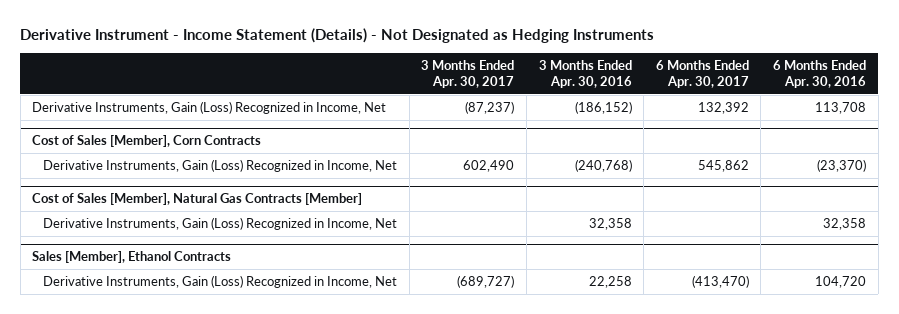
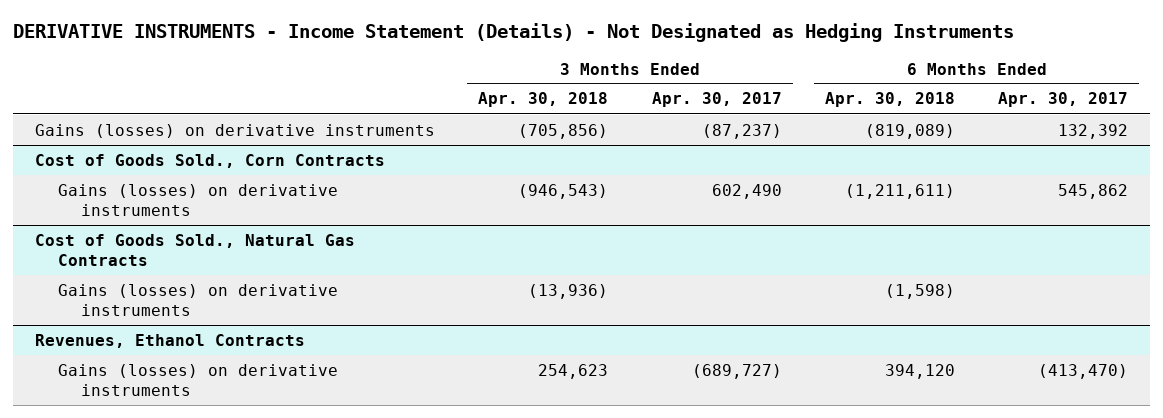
- Derivative Instrument - Income Statement (Details) - Not Designated as Hedging Instruments
+ DERIVATIVE INSTRUMENTS - Income Statement (Details) - Not Designated as Hedging Instruments
- | 3 Months Ended Apr. 30, 2017 | 3 Months Ended Apr. 30, 2016 | 6 Months Ended Apr. 30, 2017 | 6 Months Ended Apr. 30, 2016
+ | 3 Months Ended Apr. 30, 2018 | 3 Months Ended Apr. 30, 2017 | 6 Months Ended Apr. 30, 2018 | 6 Months Ended Apr. 30, 2017
- Derivative Instruments, Gain (Loss) Recognized in Income, Net | (87,237) | (186,152) | 132,392 | 113,708
- Cost of Sales [Member], Corn Contracts
- Derivative Instruments, Gain (Loss) Recognized in Income, Net | 602,490 | (240,768) | 545,862 | (23,370)
- Cost of Sales [Member], Natural Gas Contracts [Member]
- Derivative Instruments, Gain (Loss) Recognized in Income, Net | | 32,358 | | 32,358
- Sales [Member], Ethanol Contracts
- Derivative Instruments, Gain (Loss) Recognized in Income, Net | (689,727) | 22,258 | (413,470) | 104,720
+ Gains (losses) on derivative instruments | (705,856) | (87,237) | (819,089) | 132,392
+ Cost of Goods Sold., Corn Contracts
+ Gains (losses) on derivative instruments | (946,543) | 602,490 | (1,211,611) | 545,862
+ Cost of Goods Sold., Natural Gas Contracts
+ Gains (losses) on derivative instruments | (13,936) | | (1,598) |
+ Revenues, Ethanol Contracts
+ Gains (losses) on derivative instruments | 254,623 | (689,727) | 394,120 | (413,470)

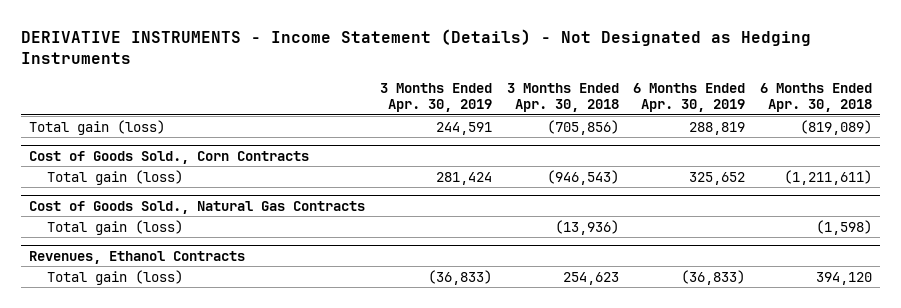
- | 3 Months Ended Apr. 30, 2018 | 3 Months Ended Apr. 30, 2017 | 6 Months Ended Apr. 30, 2018 | 6 Months Ended Apr. 30, 2017
+ | 3 Months Ended Apr. 30, 2019 | 3 Months Ended Apr. 30, 2018 | 6 Months Ended Apr. 30, 2019 | 6 Months Ended Apr. 30, 2018
- Gains (losses) on derivative instruments | (705,856) | (87,237) | (819,089) | 132,392
+ Total gain (loss) | 244,591 | (705,856) | 288,819 | (819,089)
@ Cost of Goods Sold., Corn Contracts
- Gains (losses) on derivative instruments | (946,543) | 602,490 | (1,211,611) | 545,862
+ Total gain (loss) | 281,424 | (946,543) | 325,652 | (1,211,611)
@ Cost of Goods Sold., Natural Gas Contracts
- Gains (losses) on derivative instruments | (13,936) | | (1,598) |
+ Total gain (loss) | | (13,936) | | (1,598)
@ Revenues, Ethanol Contracts
- Gains (losses) on derivative instruments | 254,623 | (689,727) | 394,120 | (413,470)
+ Total gain (loss) | (36,833) | 254,623 | (36,833) | 394,120

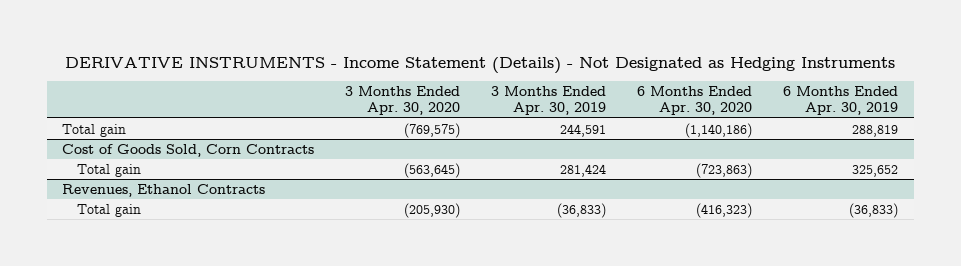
- | 3 Months Ended Apr. 30, 2019 | 3 Months Ended Apr. 30, 2018 | 6 Months Ended Apr. 30, 2019 | 6 Months Ended Apr. 30, 2018
+ | 3 Months Ended Apr. 30, 2020 | 3 Months Ended Apr. 30, 2019 | 6 Months Ended Apr. 30, 2020 | 6 Months Ended Apr. 30, 2019
- Total gain (loss) | 244,591 | (705,856) | 288,819 | (819,089)
- Cost of Goods Sold., Corn Contracts
- Total gain (loss) | 281,424 | (946,543) | 325,652 | (1,211,611)
- Cost of Goods Sold., Natural Gas Contracts
- Total gain (loss) | | (13,936) | | (1,598)
+ Total gain | (769,575) | 244,591 | (1,140,186) | 288,819
+ Cost of Goods Sold, Corn Contracts
+ Total gain | (563,645) | 281,424 | (723,863) | 325,652
@ Revenues, Ethanol Contracts
- Total gain (loss) | (36,833) | 254,623 | (36,833) | 394,120
+ Total gain | (205,930) | (36,833) | (416,323) | (36,833)

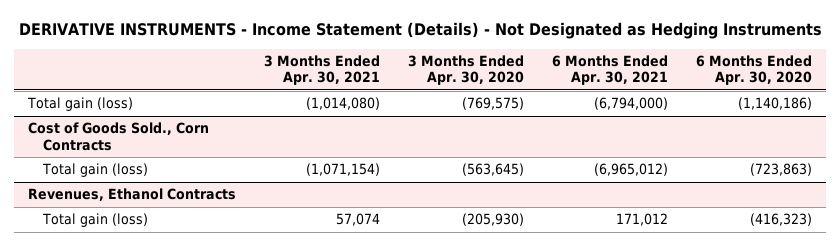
- | 3 Months Ended Apr. 30, 2020 | 3 Months Ended Apr. 30, 2019 | 6 Months Ended Apr. 30, 2020 | 6 Months Ended Apr. 30, 2019
+ | 3 Months Ended Apr. 30, 2021 | 3 Months Ended Apr. 30, 2020 | 6 Months Ended Apr. 30, 2021 | 6 Months Ended Apr. 30, 2020
- Total gain | (769,575) | 244,591 | (1,140,186) | 288,819
- Cost of Goods Sold, Corn Contracts
- Total gain | (563,645) | 281,424 | (723,863) | 325,652
+ Total gain (loss) | (1,014,080) | (769,575) | (6,794,000) | (1,140,186)
+ Cost of Goods Sold., Corn Contracts
+ Total gain (loss) | (1,071,154) | (563,645) | (6,965,012) | (723,863)
@ Revenues, Ethanol Contracts
- Total gain | (205,930) | (36,833) | (416,323) | (36,833)
+ Total gain (loss) | 57,074 | (205,930) | 171,012 | (416,323)

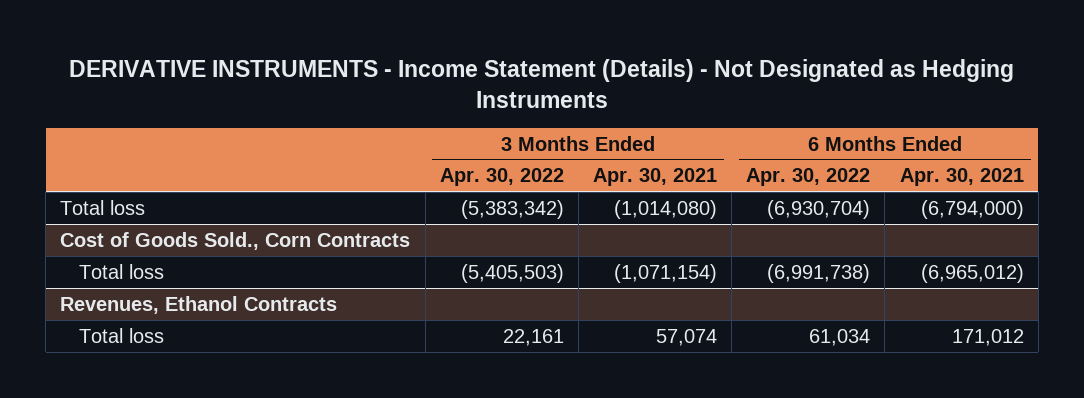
- | 3 Months Ended Apr. 30, 2021 | 3 Months Ended Apr. 30, 2020 | 6 Months Ended Apr. 30, 2021 | 6 Months Ended Apr. 30, 2020
+ | 3 Months Ended Apr. 30, 2022 | 3 Months Ended Apr. 30, 2021 | 6 Months Ended Apr. 30, 2022 | 6 Months Ended Apr. 30, 2021
- Total gain (loss) | (1,014,080) | (769,575) | (6,794,000) | (1,140,186)
+ Total loss | (5,383,342) | (1,014,080) | (6,930,704) | (6,794,000)
@ Cost of Goods Sold., Corn Contracts
- Total gain (loss) | (1,071,154) | (563,645) | (6,965,012) | (723,863)
+ Total loss | (5,405,503) | (1,071,154) | (6,991,738) | (6,965,012)
@ Revenues, Ethanol Contracts
- Total gain (loss) | 57,074 | (205,930) | 171,012 | (416,323)
+ Total loss | 22,161 | 57,074 | 61,034 | 171,012

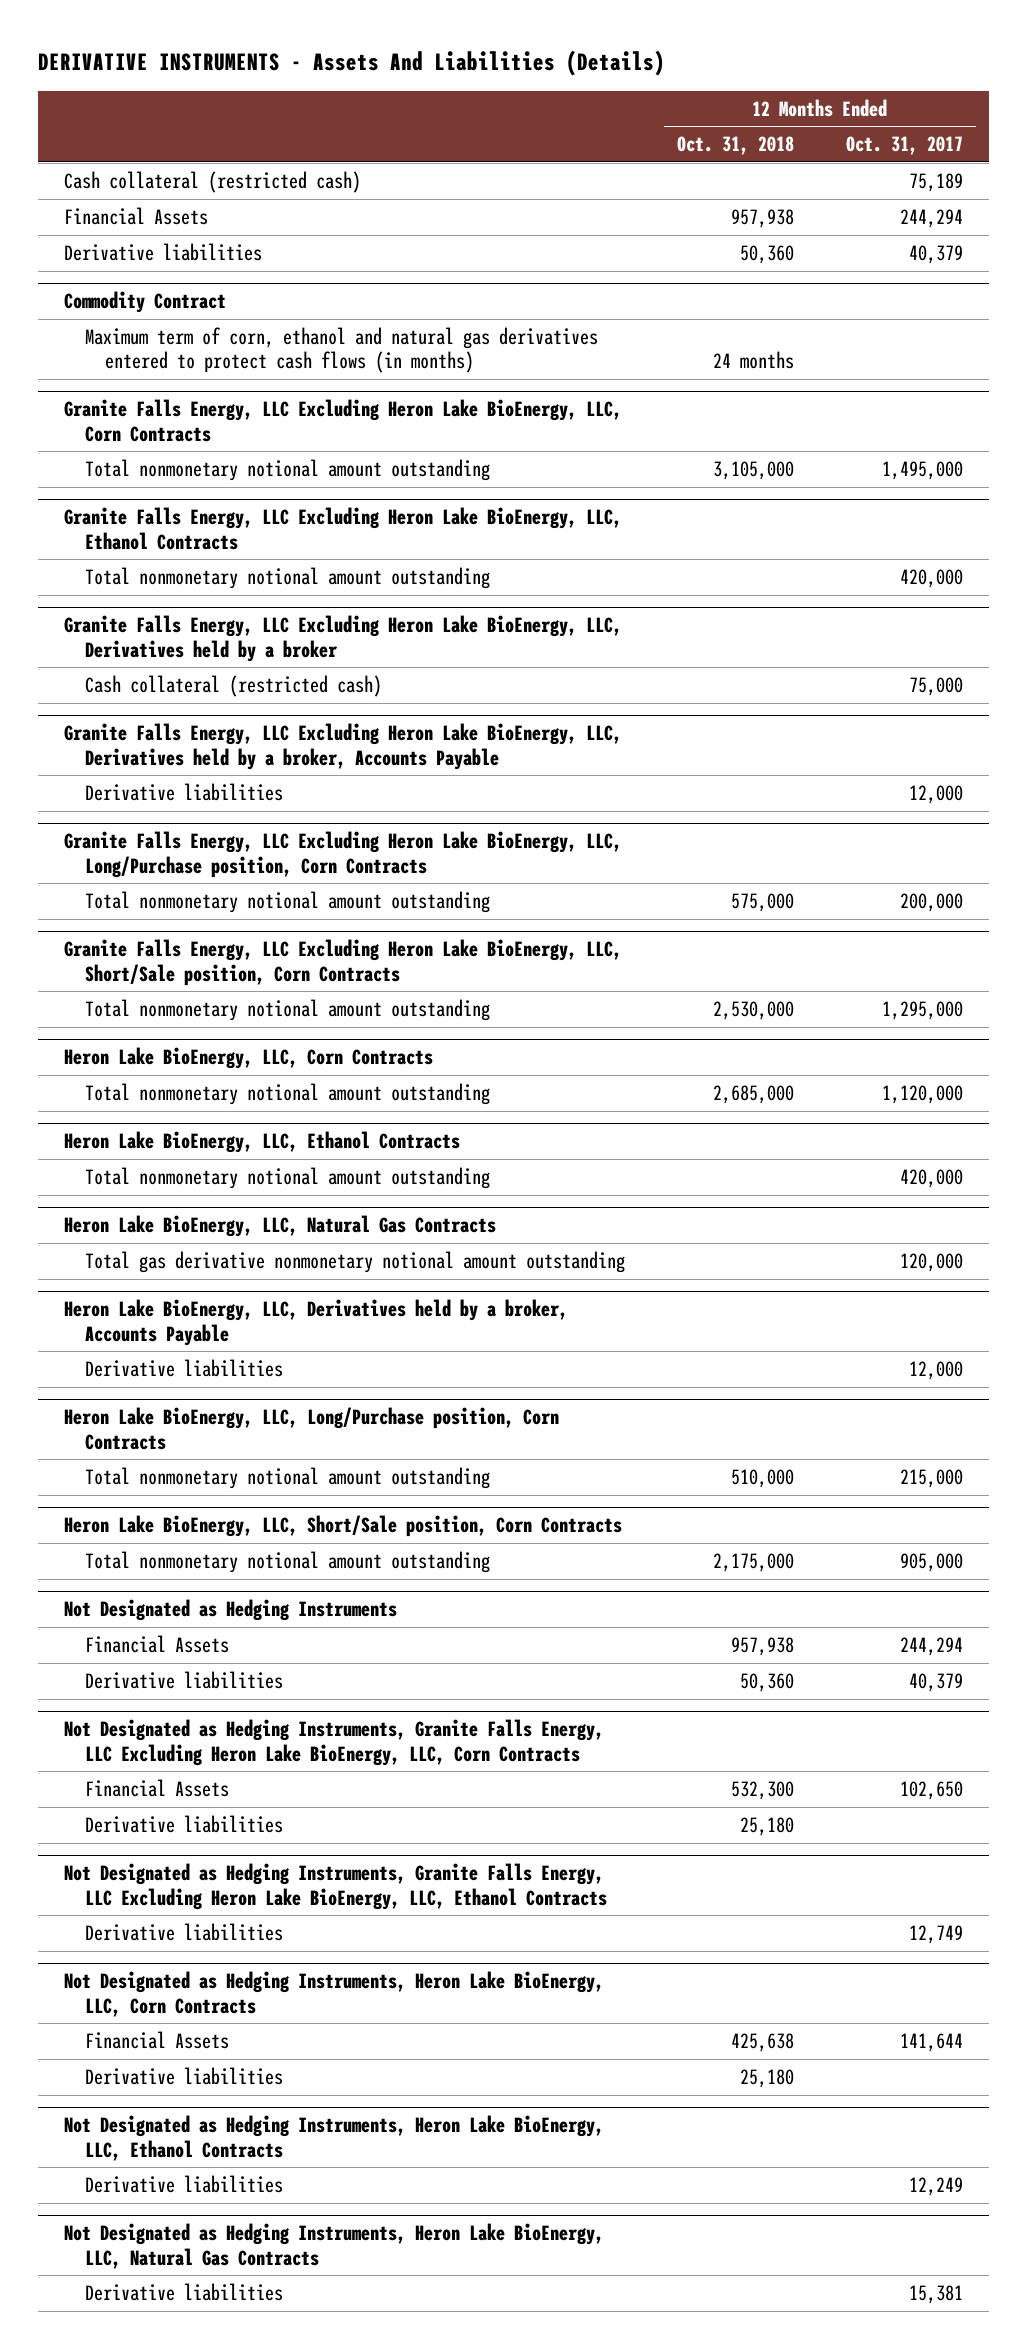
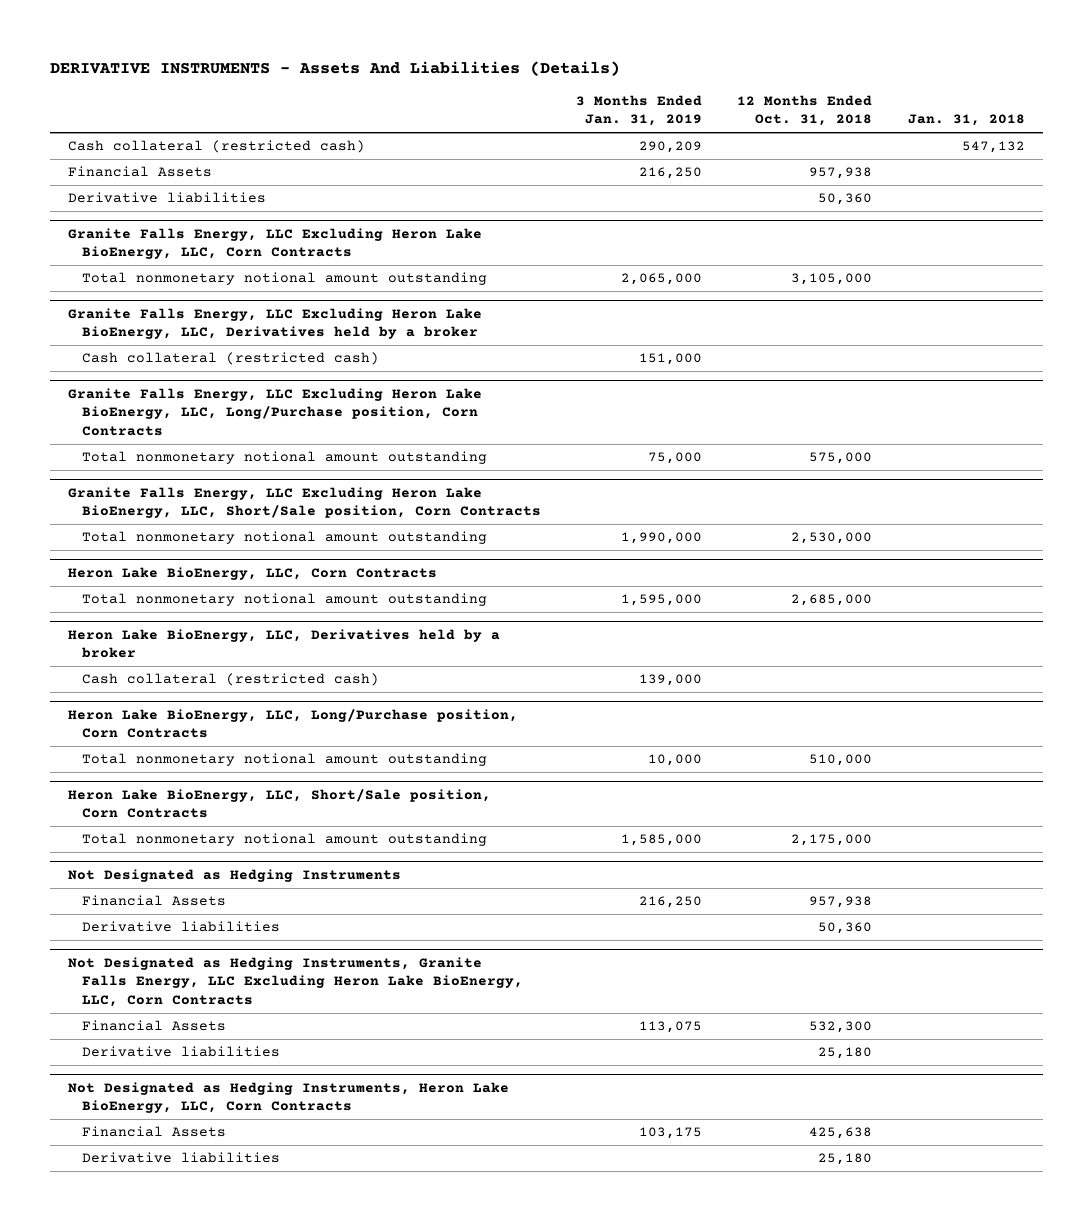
- | 12 Months Ended Oct. 31, 2018 | 12 Months Ended Oct. 31, 2017
+ | 3 Months Ended Jan. 31, 2019 | 12 Months Ended Oct. 31, 2018 | Jan. 31, 2018
- Commodity Contract
- Maximum term of corn, ethanol and natural gas derivatives entered to protect cash flows (in months) | 24 months |
- Granite Falls Energy, LLC Excluding Heron Lake BioEnergy, LLC, Ethanol Contracts
- Total nonmonetary notional amount outstanding | | 420,000
- Granite Falls Energy, LLC Excluding Heron Lake BioEnergy, LLC, Derivatives held by a broker, Accounts Payable
- Derivative liabilities | | 12,000
- Heron Lake BioEnergy, LLC, Ethanol Contracts
- Total nonmonetary notional amount outstanding | | 420,000
- Heron Lake BioEnergy, LLC, Natural Gas Contracts
- Total gas derivative nonmonetary notional amount outstanding | | 120,000
- Heron Lake BioEnergy, LLC, Derivatives held by a broker, Accounts Payable
- Derivative liabilities | | 12,000
+ Heron Lake BioEnergy, LLC, Derivatives held by a broker
+ Cash collateral (restricted cash) | 139,000 | |
- Not Designated as Hedging Instruments, Granite Falls Energy, LLC Excluding Heron Lake BioEnergy, LLC, Ethanol Contracts
- Derivative liabilities | | 12,749
- Not Designated as Hedging Instruments, Heron Lake BioEnergy, LLC, Ethanol Contracts
- Derivative liabilities | | 12,249
- Not Designated as Hedging Instruments, Heron Lake BioEnergy, LLC, Natural Gas Contracts
- Derivative liabilities | | 15,381

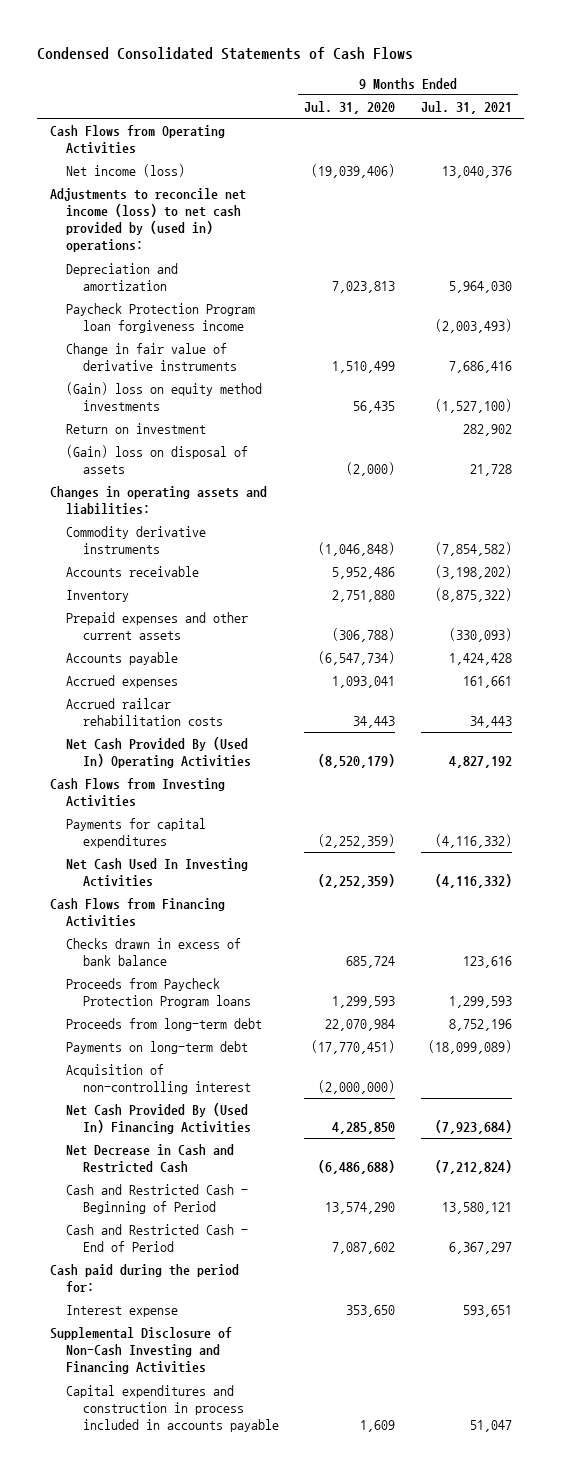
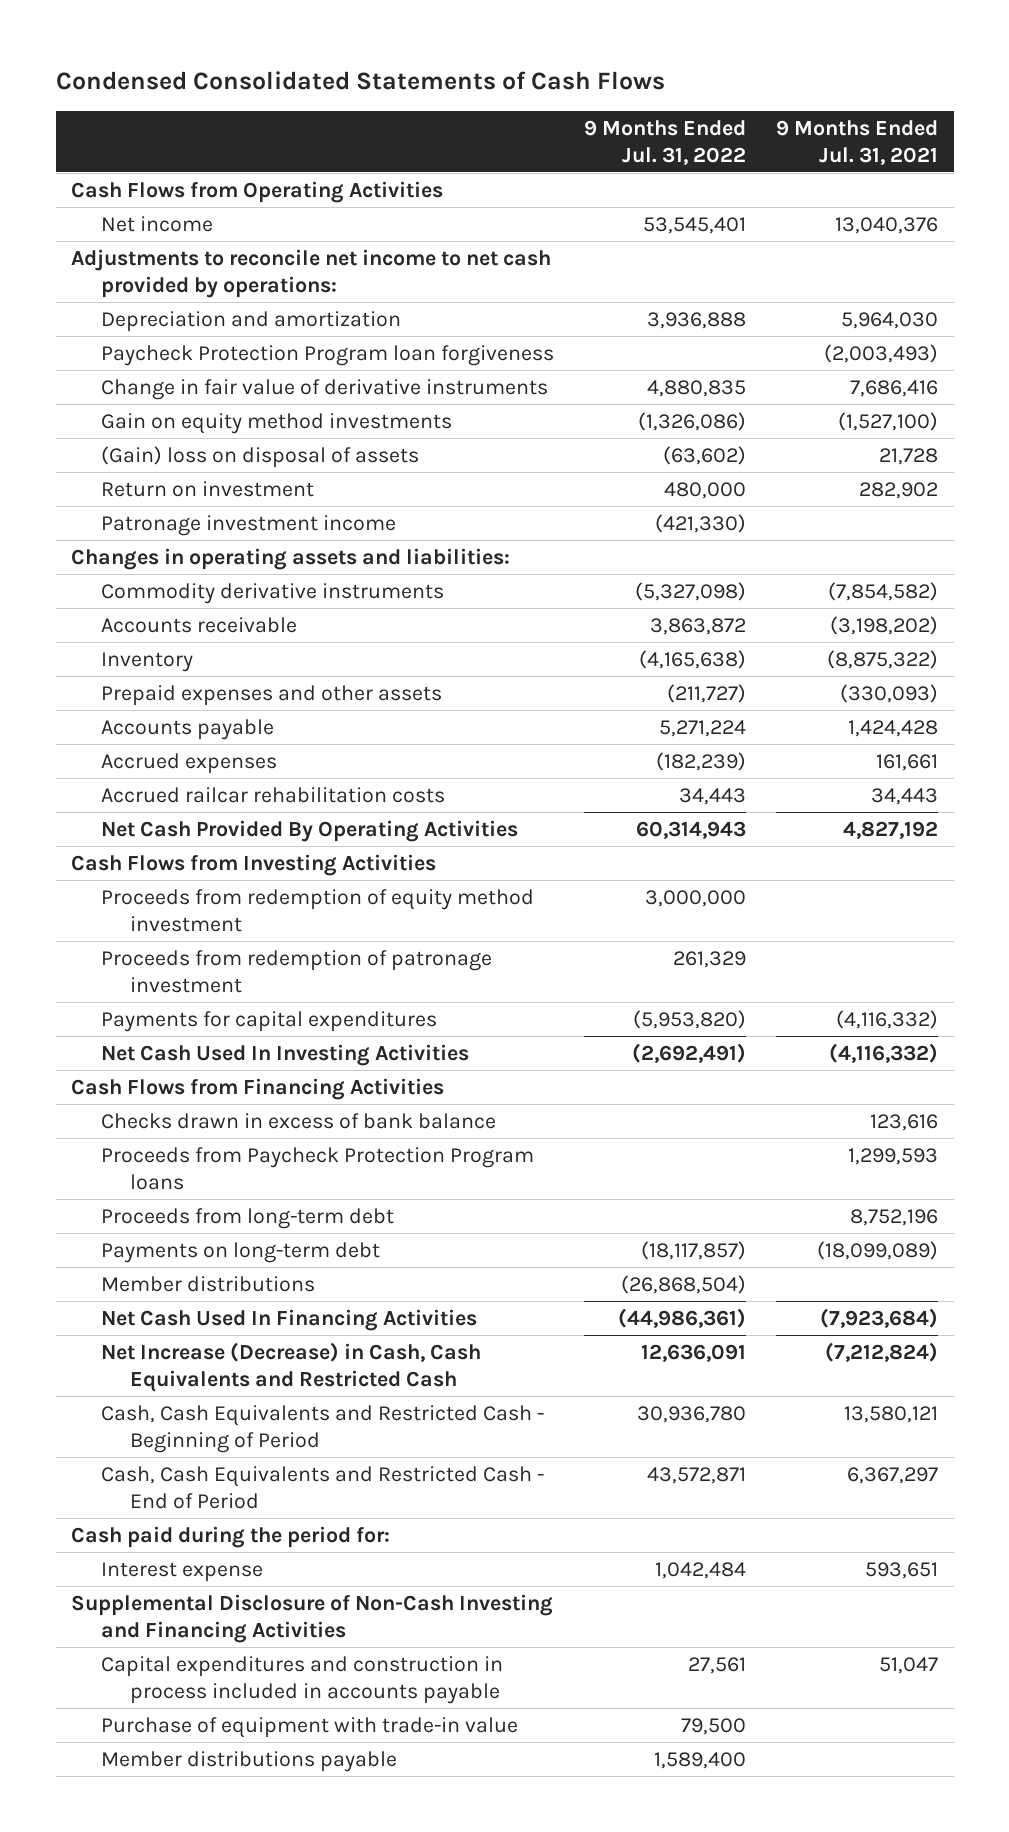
- | 9 Months Ended Jul. 31, 2020 | 9 Months Ended Jul. 31, 2021
+ | 9 Months Ended Jul. 31, 2022 | 9 Months Ended Jul. 31, 2021
- Net income (loss) | (19,039,406) | 13,040,376
- Adjustments to reconcile net income (loss) to net cash provided by (used in) operations:
+ Net income | 53,545,401 | 13,040,376
+ Adjustments to reconcile net income to net cash provided by operations:
- Paycheck Protection Program loan forgiveness income | | (2,003,493)
+ Paycheck Protection Program loan forgiveness | | (2,003,493)
- (Gain) loss on equity method investments | 56,435 | (1,527,100)
+ Gain on equity method investments | (1,326,086) | (1,527,100)
moved down: Return on investment | 480,000 | 282,902
+ Patronage investment income | (421,330) |
- Prepaid expenses and other current assets | (306,788) | (330,093)
+ Prepaid expenses and other assets | (211,727) | (330,093)
- Net Cash Provided By (Used In) Operating Activities | (8,520,179) | 4,827,192
+ Net Cash Provided By Operating Activities | 60,314,943 | 4,827,192
+ Proceeds from redemption of equity method investment | 3,000,000 |
+ Proceeds from redemption of patronage investment | 261,329 |
- Acquisition of non-controlling interest | (2,000,000) |
- Net Cash Provided By (Used In) Financing Activities | 4,285,850 | (7,923,684)
- Net Decrease in Cash and Restricted Cash | (6,486,688) | (7,212,824)
- Cash and Restricted Cash - Beginning of Period | 13,574,290 | 13,580,121
- Cash and Restricted Cash - End of Period | 7,087,602 | 6,367,297
+ Member distributions | (26,868,504) |
+ Net Cash Used In Financing Activities | (44,986,361) | (7,923,684)
+ Net Increase (Decrease) in Cash, Cash Equivalents and Restricted Cash | 12,636,091 | (7,212,824)
+ Cash, Cash Equivalents and Restricted Cash - Beginning of Period | 30,936,780 | 13,580,121
+ Cash, Cash Equivalents and Restricted Cash - End of Period | 43,572,871 | 6,367,297
+ Purchase of equipment with trade-in value | 79,500 |
+ Member distributions payable | 1,589,400 |

